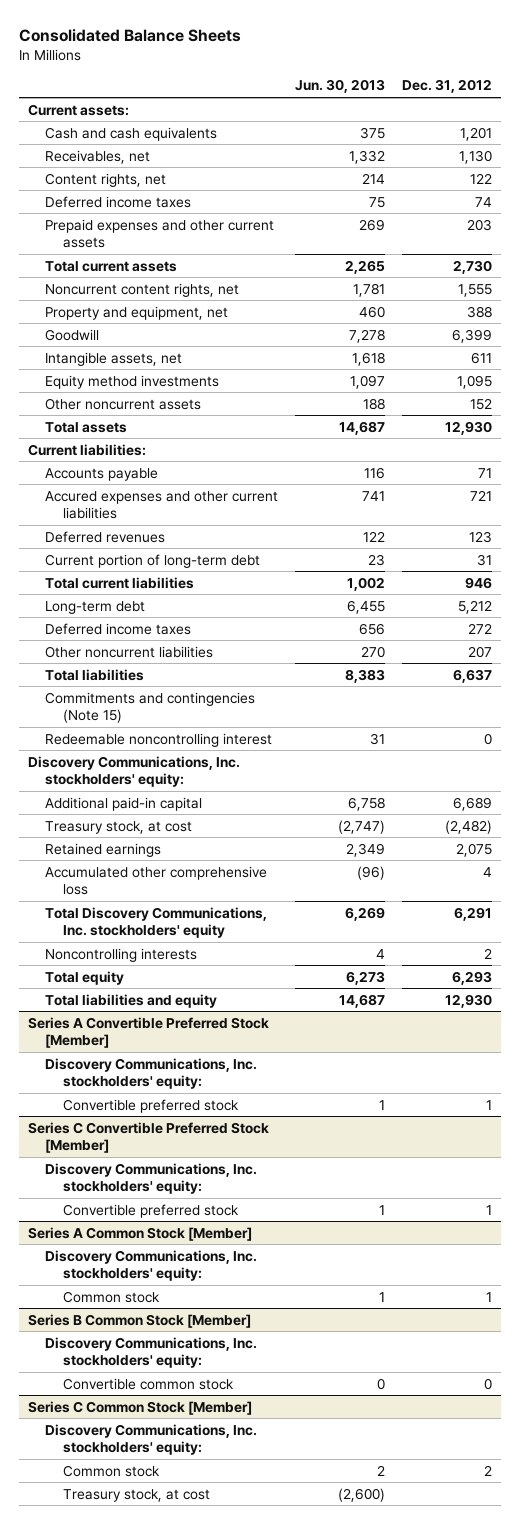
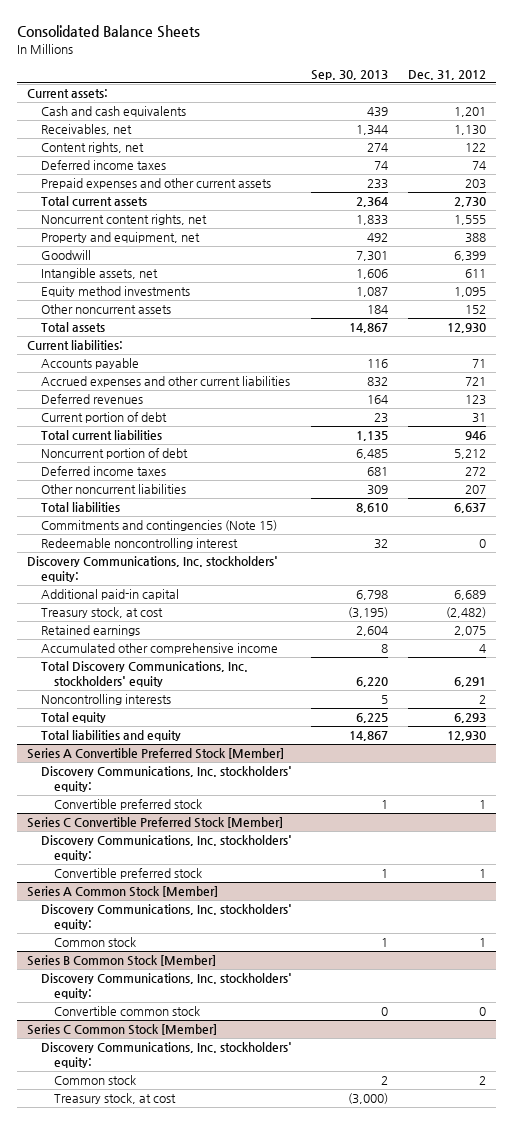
- | Jun. 30, 2013 | Dec. 31, 2012
+ | Sep. 30, 2013 | Dec. 31, 2012
- Accured expenses and other current liabilities | 741 | 721
+ Accrued expenses and other current liabilities | 832 | 721
- Current portion of long-term debt | 23 | 31
+ Current portion of debt | 23 | 31
- Long-term debt | 6,455 | 5,212
+ Noncurrent portion of debt | 6,485 | 5,212
- Accumulated other comprehensive loss | (96) | 4
+ Accumulated other comprehensive income | 8 | 4

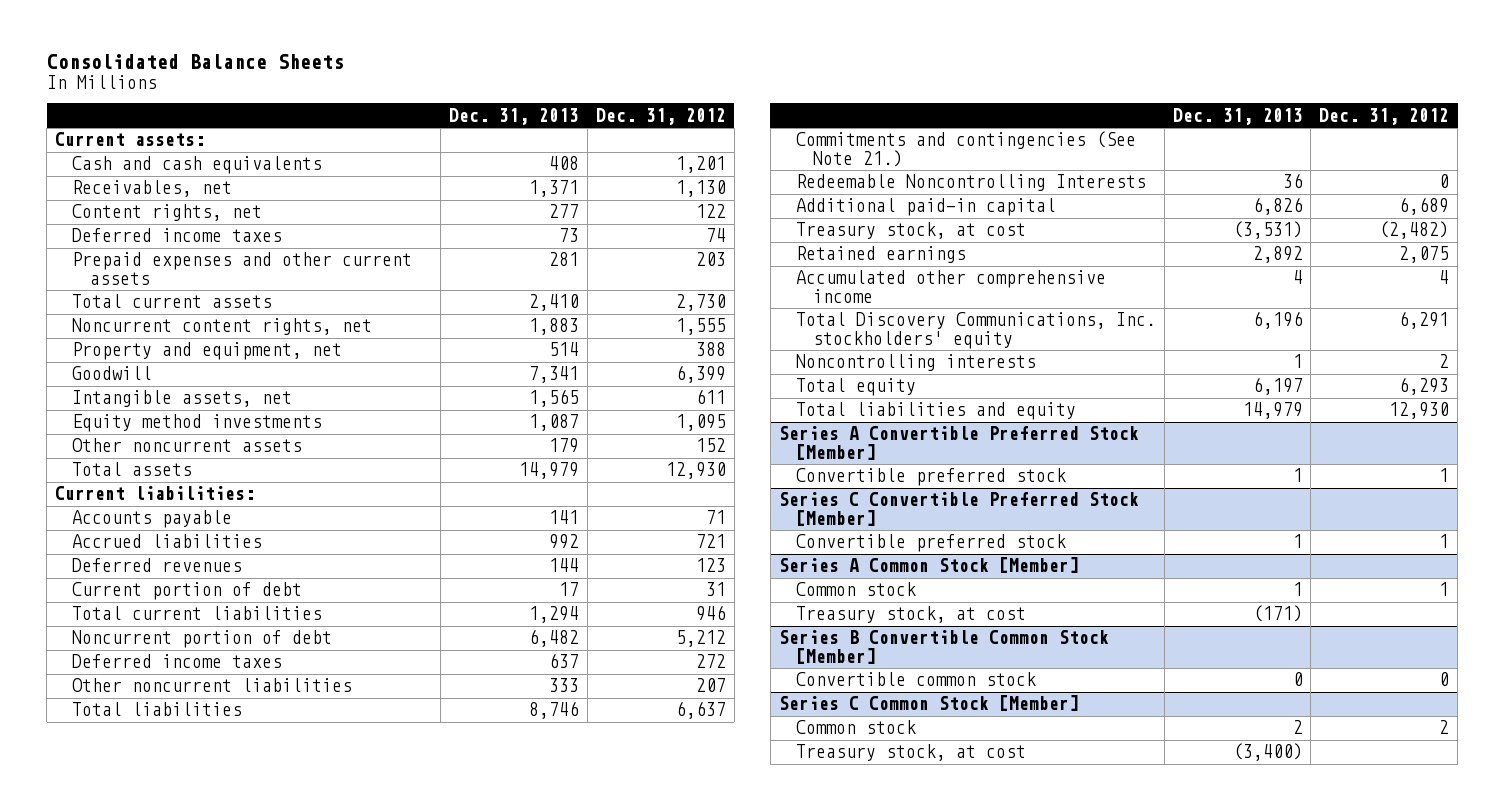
- | Sep. 30, 2013 | Dec. 31, 2012
+ | Dec. 31, 2013 | Dec. 31, 2012
- Accrued expenses and other current liabilities | 832 | 721
+ Accrued liabilities | 992 | 721
- Commitments and contingencies (Note 15)
- Redeemable noncontrolling interest | 32 | 0
- Discovery Communications, Inc. stockholders' equity:
+ Commitments and contingencies (See Note 21.)
+ Redeemable Noncontrolling Interests | 36 | 0
@ Series A Convertible Preferred Stock [Member]
- Discovery Communications, Inc. stockholders' equity:
@ Series C Convertible Preferred Stock [Member]
- Discovery Communications, Inc. stockholders' equity:
@ Series A Common Stock [Member]
- Discovery Communications, Inc. stockholders' equity:
- Series B Common Stock [Member]
- Discovery Communications, Inc. stockholders' equity:
@ Series A Common Stock [Member]
+ Treasury stock, at cost | (171) |
+ Series B Convertible Common Stock [Member]
@ Series C Common Stock [Member]
- Discovery Communications, Inc. stockholders' equity:

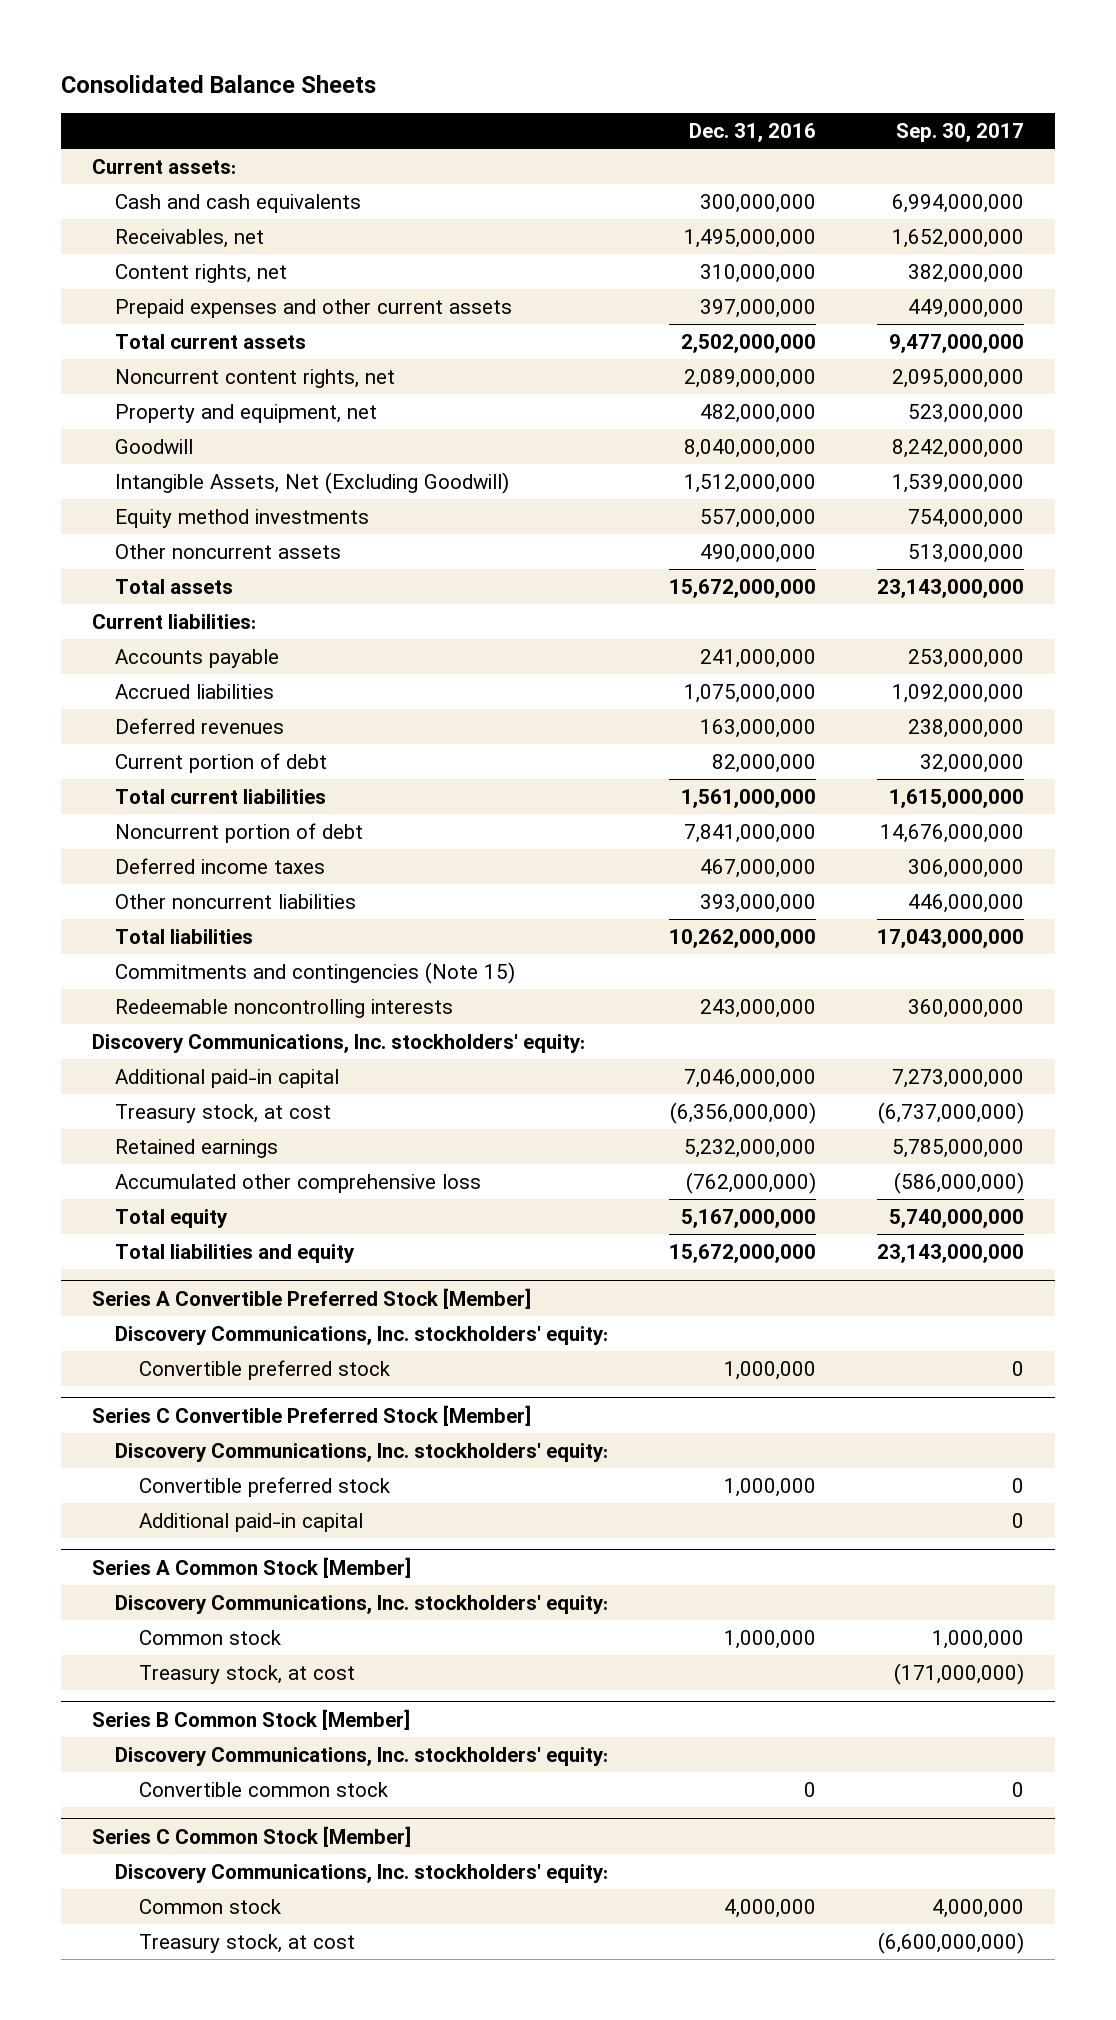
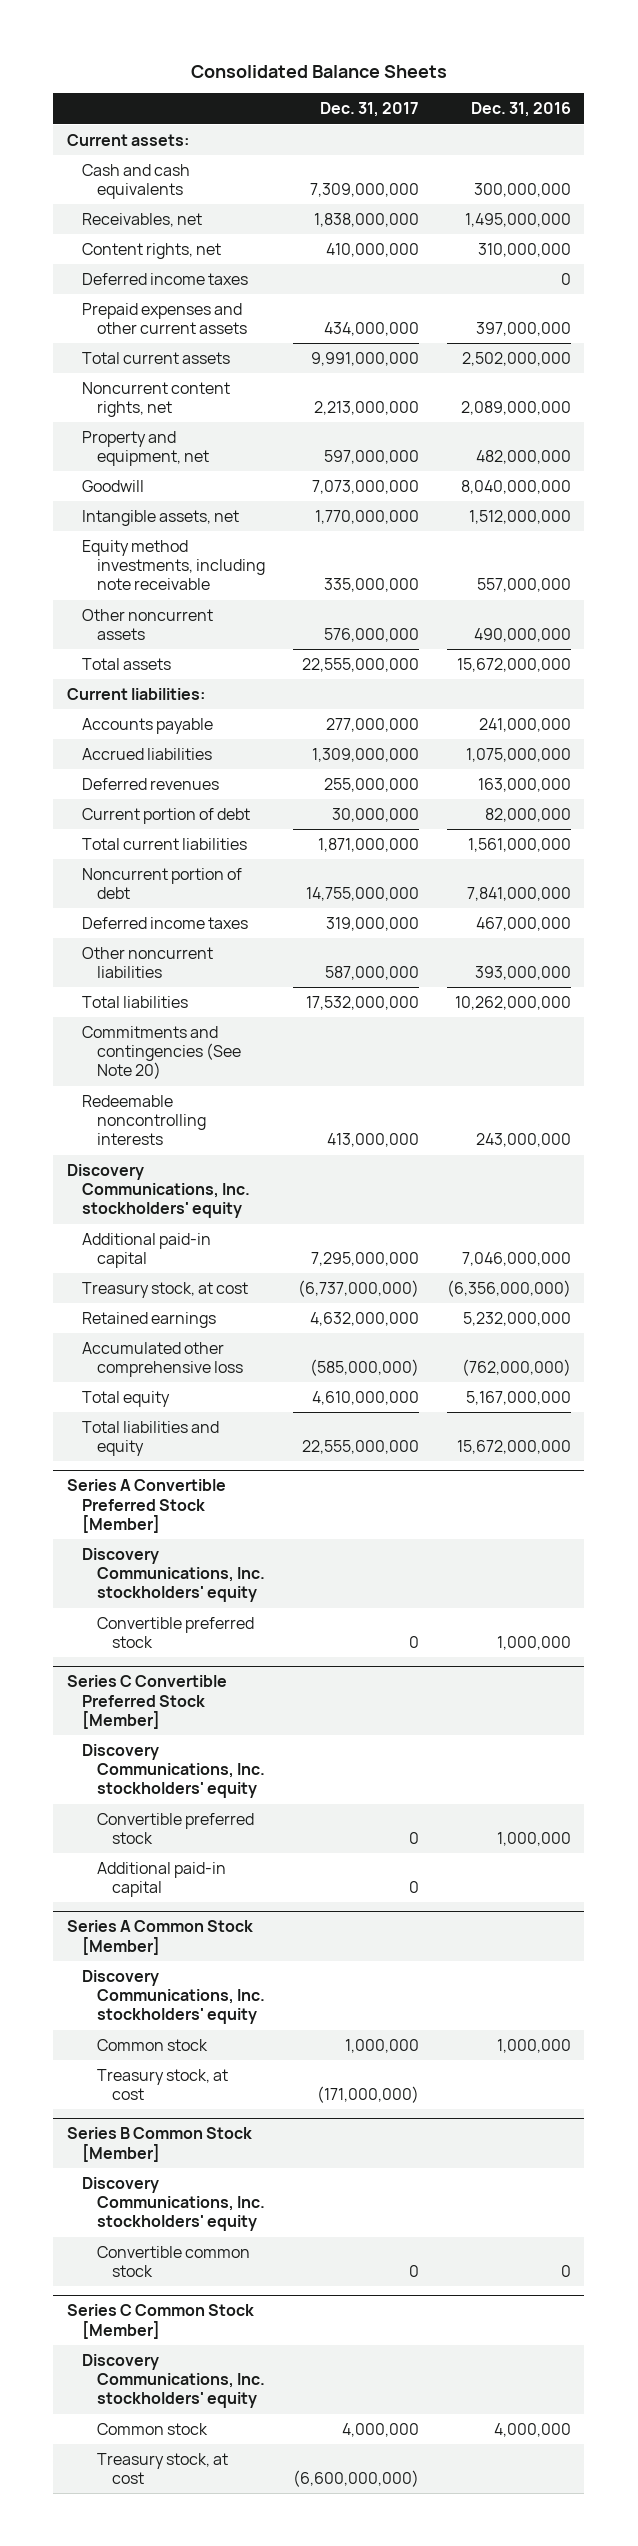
- | Dec. 31, 2016 | Sep. 30, 2017
+ | Dec. 31, 2017 | Dec. 31, 2016
+ Deferred income taxes | | 0
- Intangible Assets, Net (Excluding Goodwill) | 1,512,000,000 | 1,539,000,000
- Equity method investments | 557,000,000 | 754,000,000
+ Intangible assets, net | 1,770,000,000 | 1,512,000,000
+ Equity method investments, including note receivable | 335,000,000 | 557,000,000
- Commitments and contingencies (Note 15)
+ Commitments and contingencies (See Note 20)
- Discovery Communications, Inc. stockholders' equity:
+ Discovery Communications, Inc. stockholders' equity
@ Series A Convertible Preferred Stock [Member]
- Discovery Communications, Inc. stockholders' equity:
+ Discovery Communications, Inc. stockholders' equity
@ Series C Convertible Preferred Stock [Member]
- Discovery Communications, Inc. stockholders' equity:
+ Discovery Communications, Inc. stockholders' equity
@ Series A Common Stock [Member]
- Discovery Communications, Inc. stockholders' equity:
+ Discovery Communications, Inc. stockholders' equity
@ Series B Common Stock [Member]
- Discovery Communications, Inc. stockholders' equity:
+ Discovery Communications, Inc. stockholders' equity
@ Series C Common Stock [Member]
- Discovery Communications, Inc. stockholders' equity:
+ Discovery Communications, Inc. stockholders' equity

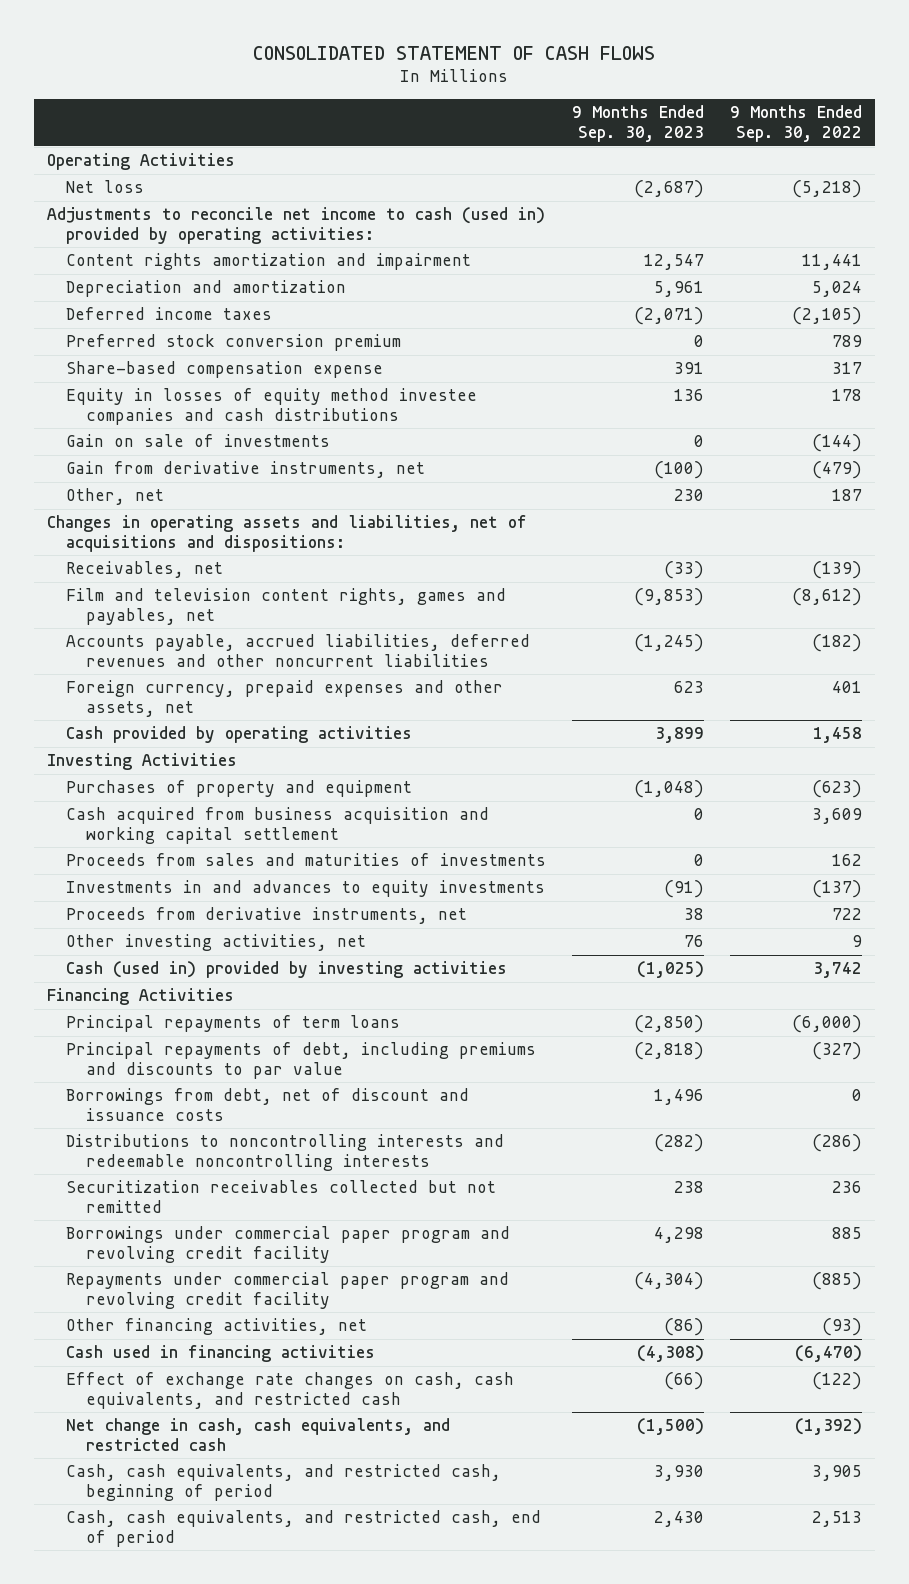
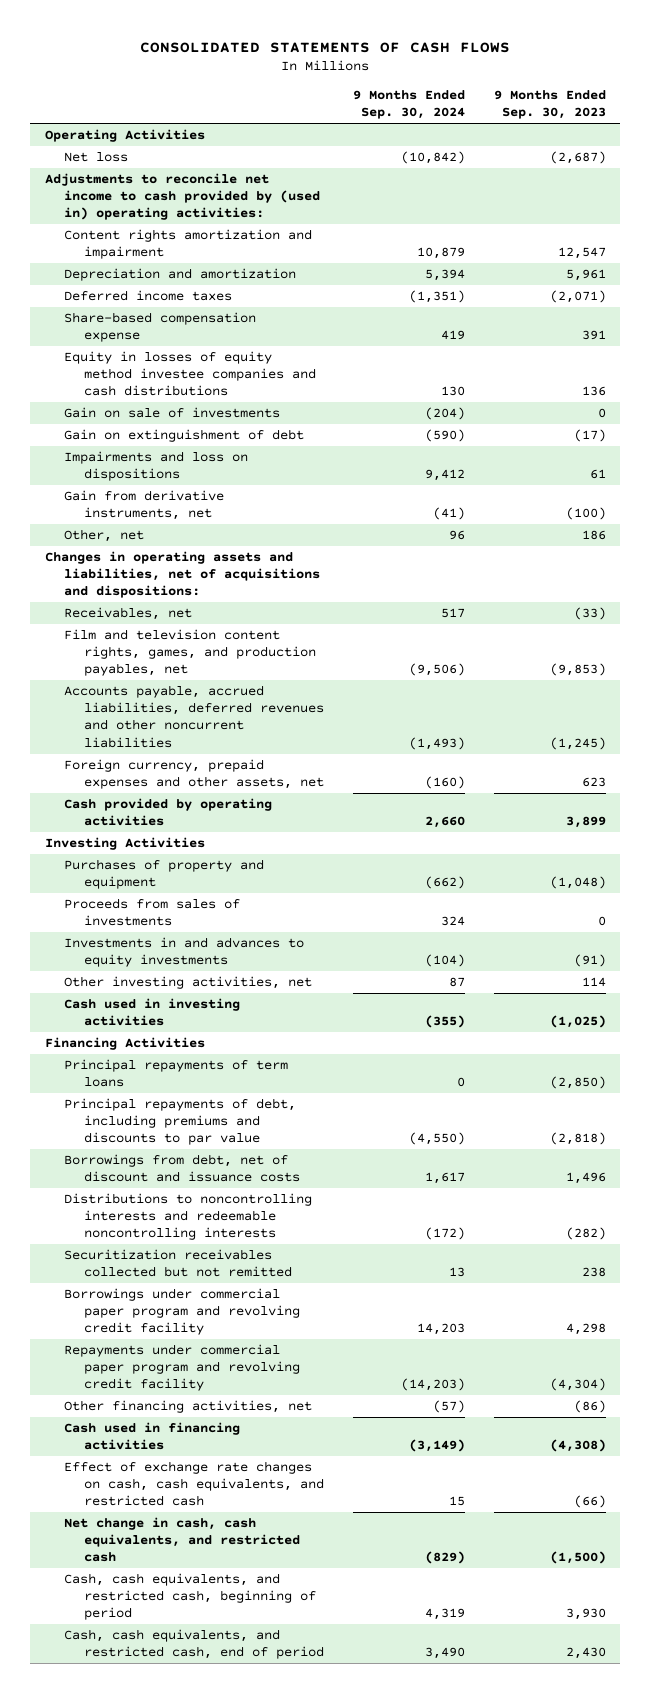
- CONSOLIDATED STATEMENT OF CASH FLOWS
+ CONSOLIDATED STATEMENTS OF CASH FLOWS
- | 9 Months Ended Sep. 30, 2023 | 9 Months Ended Sep. 30, 2022
+ | 9 Months Ended Sep. 30, 2024 | 9 Months Ended Sep. 30, 2023
- Adjustments to reconcile net income to cash (used in) provided by operating activities:
+ Adjustments to reconcile net income to cash provided by (used in) operating activities:
- Preferred stock conversion premium | 0 | 789
+ Gain on extinguishment of debt | (590) | (17)
+ Impairments and loss on dispositions | 9,412 | 61
- Other, net | 230 | 187
+ Other, net | 96 | 186
- Film and television content rights, games and payables, net | (9,853) | (8,612)
+ Film and television content rights, games, and production payables, net | (9,506) | (9,853)
- Cash acquired from business acquisition and working capital settlement | 0 | 3,609
- Proceeds from sales and maturities of investments | 0 | 162
+ Proceeds from sales of investments | 324 | 0
- Proceeds from derivative instruments, net | 38 | 722
- Other investing activities, net | 76 | 9
- Cash (used in) provided by investing activities | (1,025) | 3,742
+ Other investing activities, net | 87 | 114
+ Cash used in investing activities | (355) | (1,025)

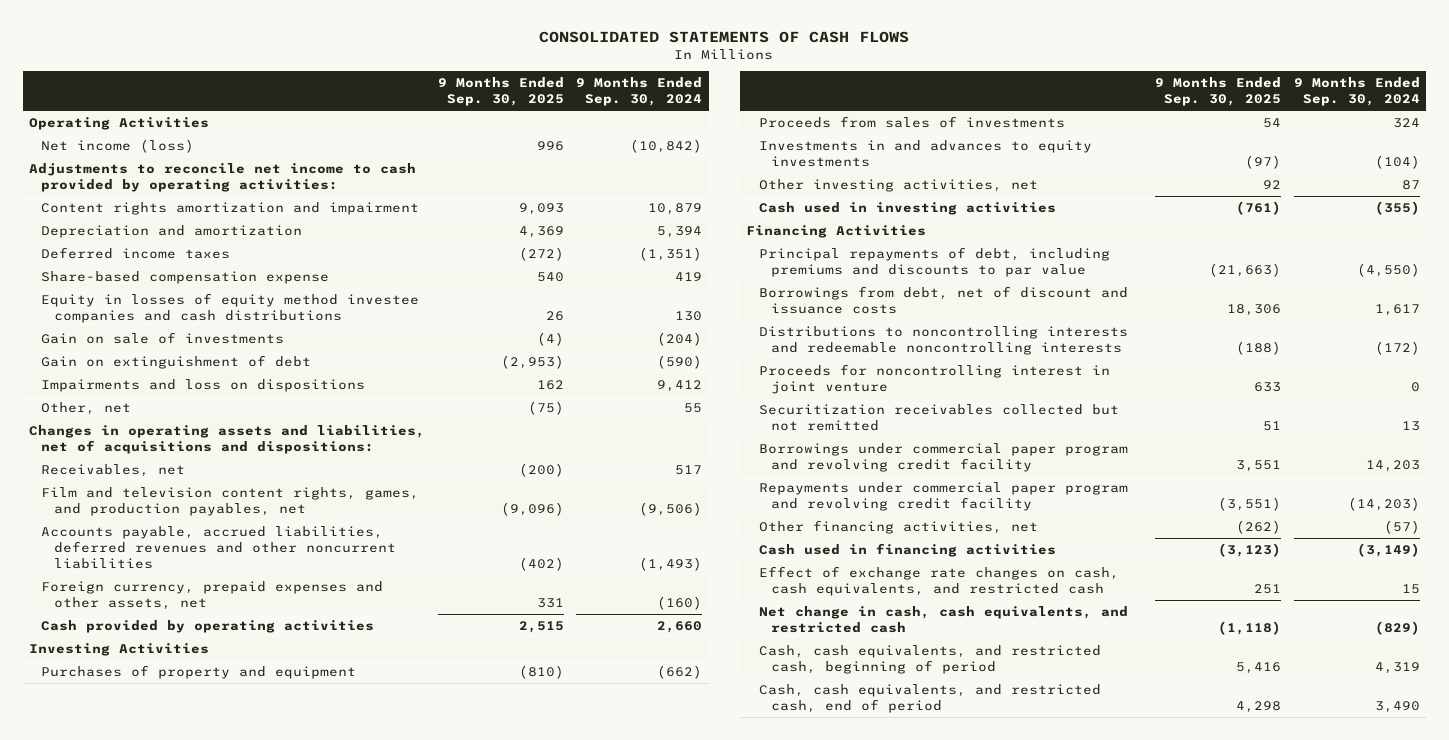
- | 9 Months Ended Sep. 30, 2024 | 9 Months Ended Sep. 30, 2023
+ | 9 Months Ended Sep. 30, 2025 | 9 Months Ended Sep. 30, 2024
- Net loss | (10,842) | (2,687)
- Adjustments to reconcile net income to cash provided by (used in) operating activities:
+ Net income (loss) | 996 | (10,842)
+ Adjustments to reconcile net income to cash provided by operating activities:
- Gain from derivative instruments, net | (41) | (100)
- Other, net | 96 | 186
+ Other, net | (75) | 55
- Principal repayments of term loans | 0 | (2,850)
+ Proceeds for noncontrolling interest in joint venture | 633 | 0

